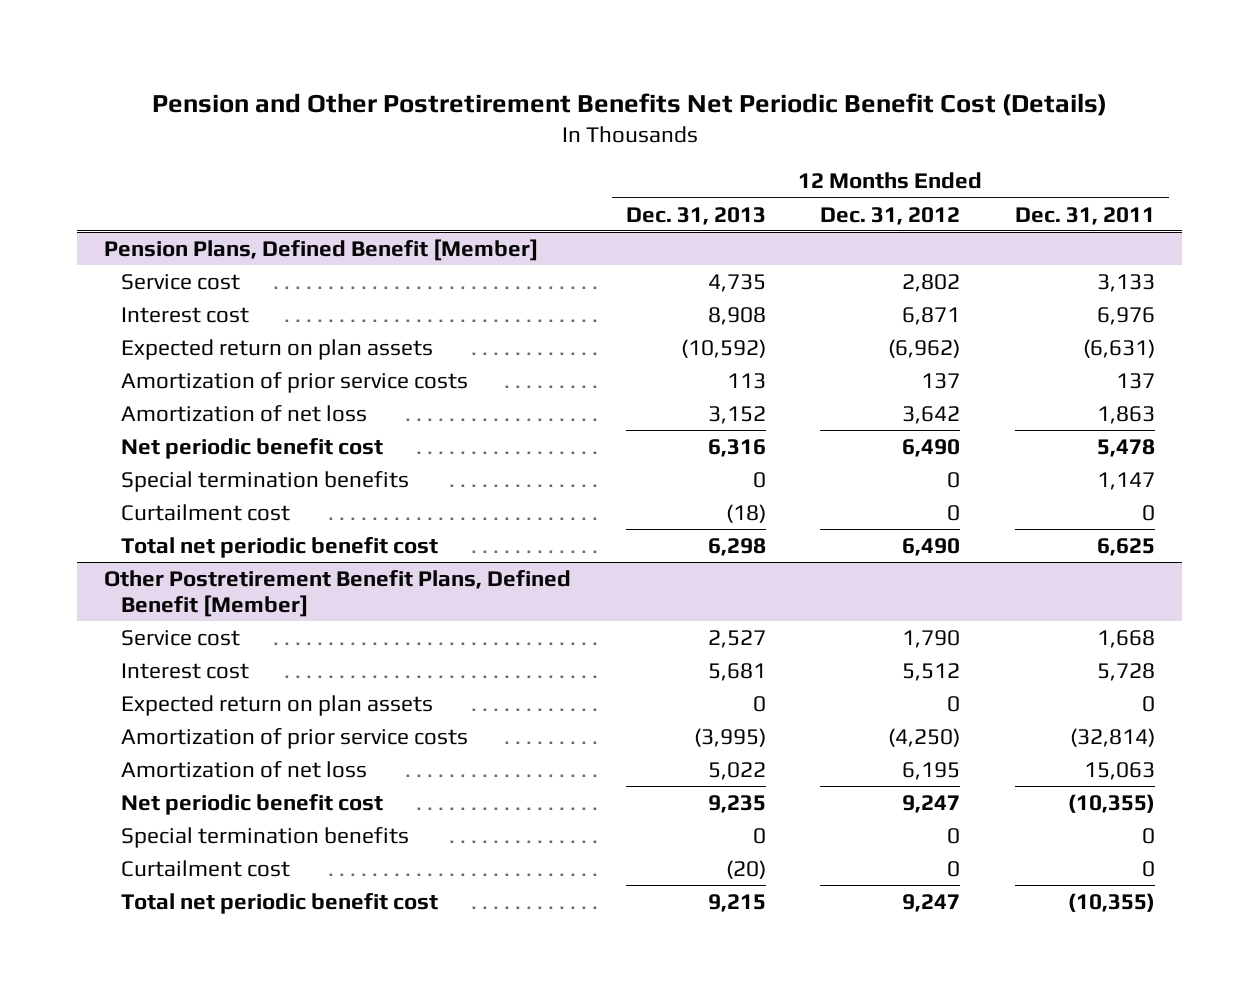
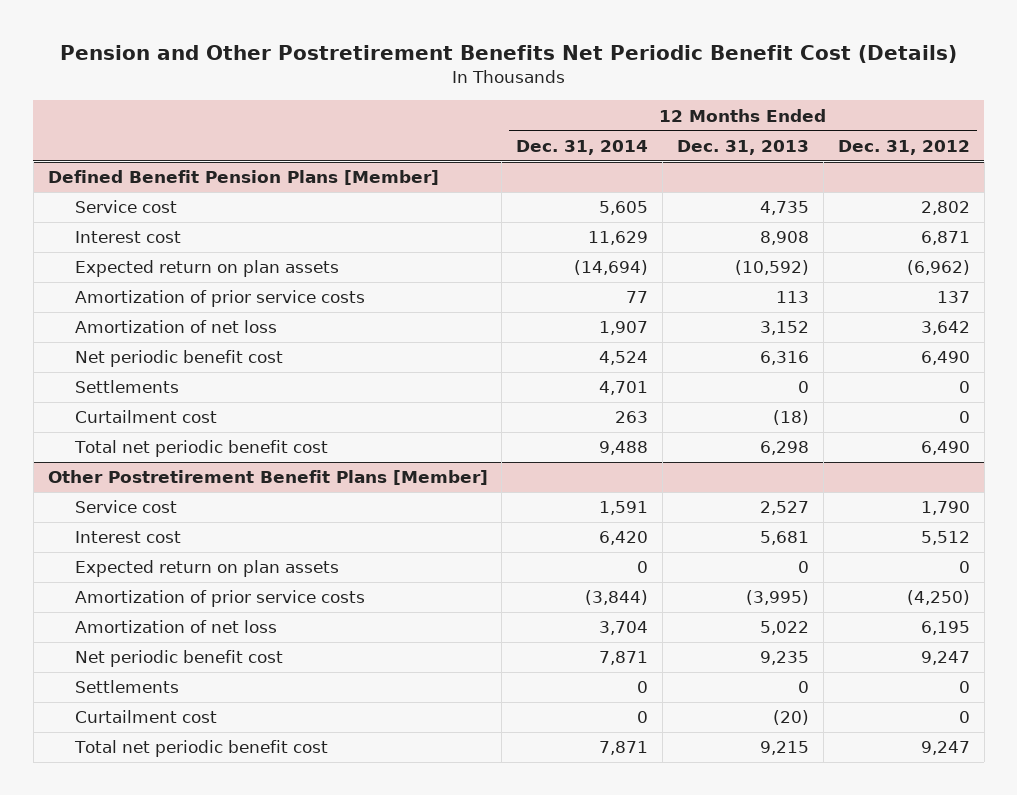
- | 12 Months Ended Dec. 31, 2013 | 12 Months Ended Dec. 31, 2012 | 12 Months Ended Dec. 31, 2011
+ | 12 Months Ended Dec. 31, 2014 | 12 Months Ended Dec. 31, 2013 | 12 Months Ended Dec. 31, 2012
- Pension Plans, Defined Benefit [Member]
+ Defined Benefit Pension Plans [Member]
- Special termination benefits | 0 | 0 | 1,147
+ Settlements | 4,701 | 0 | 0
- Other Postretirement Benefit Plans, Defined Benefit [Member]
+ Other Postretirement Benefit Plans [Member]
- Special termination benefits | 0 | 0 | 0
+ Settlements | 0 | 0 | 0

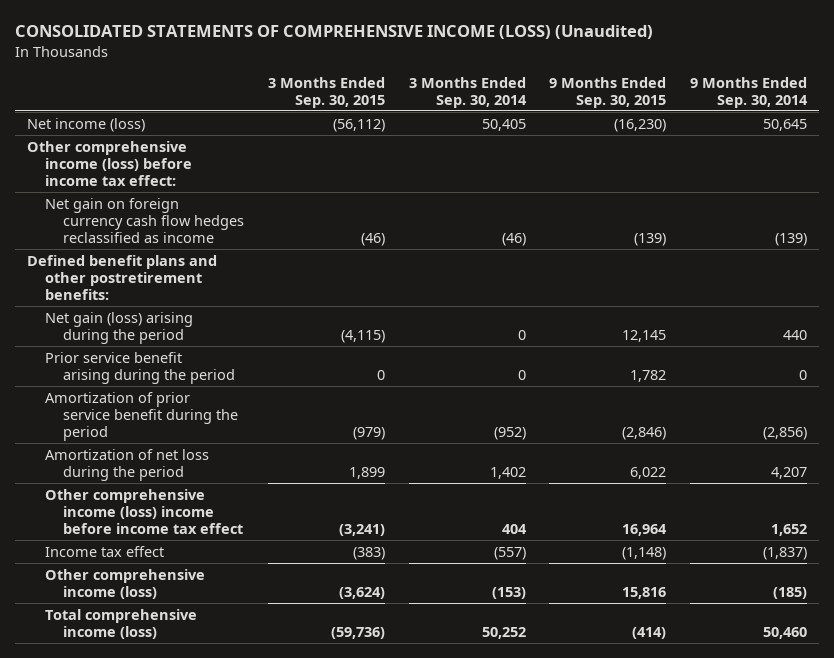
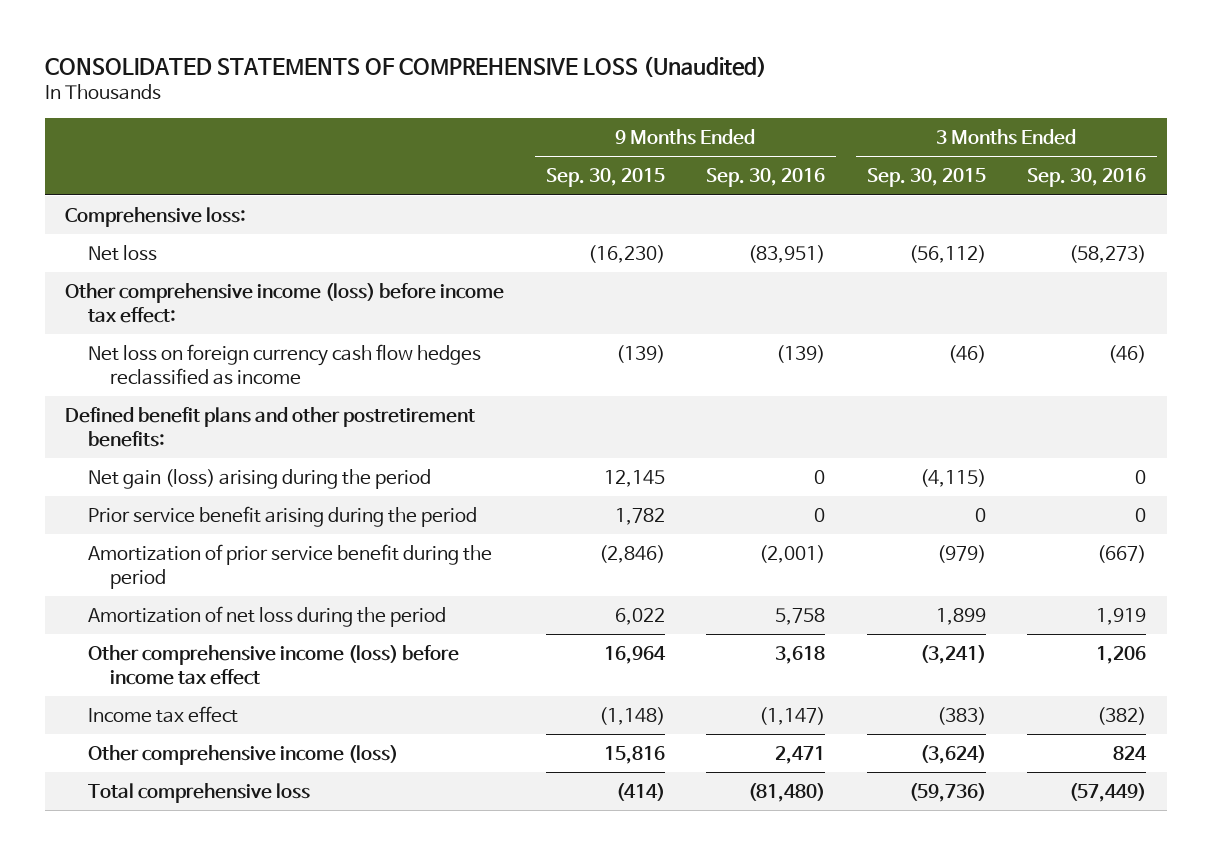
- CONSOLIDATED STATEMENTS OF COMPREHENSIVE INCOME (LOSS) (Unaudited)
+ CONSOLIDATED STATEMENTS OF COMPREHENSIVE LOSS (Unaudited)
- | 3 Months Ended Sep. 30, 2015 | 3 Months Ended Sep. 30, 2014 | 9 Months Ended Sep. 30, 2015 | 9 Months Ended Sep. 30, 2014
+ | 9 Months Ended Sep. 30, 2015 | 9 Months Ended Sep. 30, 2016 | 3 Months Ended Sep. 30, 2015 | 3 Months Ended Sep. 30, 2016
- Net income (loss) | (56,112) | 50,405 | (16,230) | 50,645
+ Comprehensive loss:
+ Net loss | (16,230) | (83,951) | (56,112) | (58,273)
- Net gain on foreign currency cash flow hedges reclassified as income | (46) | (46) | (139) | (139)
+ Net loss on foreign currency cash flow hedges reclassified as income | (139) | (139) | (46) | (46)
- Other comprehensive income (loss) income before income tax effect | (3,241) | 404 | 16,964 | 1,652
+ Other comprehensive income (loss) before income tax effect | 16,964 | 3,618 | (3,241) | 1,206
- Total comprehensive income (loss) | (59,736) | 50,252 | (414) | 50,460
+ Total comprehensive loss | (414) | (81,480) | (59,736) | (57,449)

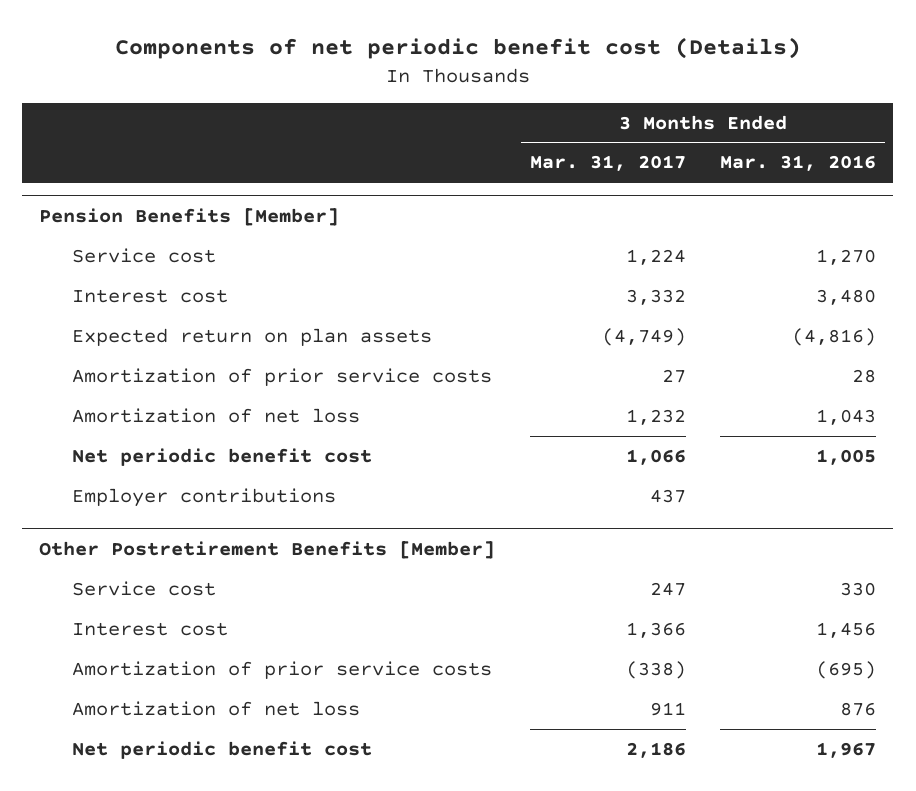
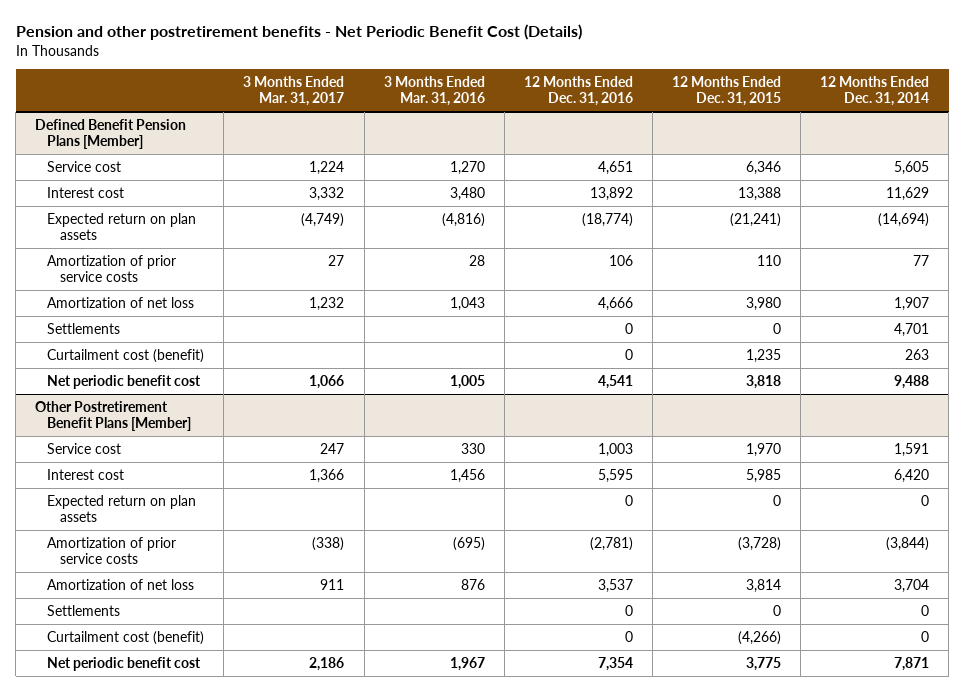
- Components of net periodic benefit cost (Details)
+ Pension and other postretirement benefits - Net Periodic Benefit Cost (Details)
- | 3 Months Ended Mar. 31, 2017 | 3 Months Ended Mar. 31, 2016
+ | 3 Months Ended Mar. 31, 2017 | 3 Months Ended Mar. 31, 2016 | 12 Months Ended Dec. 31, 2016 | 12 Months Ended Dec. 31, 2015 | 12 Months Ended Dec. 31, 2014
- Pension Benefits [Member]
+ Defined Benefit Pension Plans [Member]
+ Settlements | | | 0 | 0 | 4,701
+ Curtailment cost (benefit) | | | 0 | 1,235 | 263
- Employer contributions | 437 |
- Other Postretirement Benefits [Member]
+ Other Postretirement Benefit Plans [Member]
+ Expected return on plan assets | | | 0 | 0 | 0
+ Settlements | | | 0 | 0 | 0
+ Curtailment cost (benefit) | | | 0 | (4,266) | 0

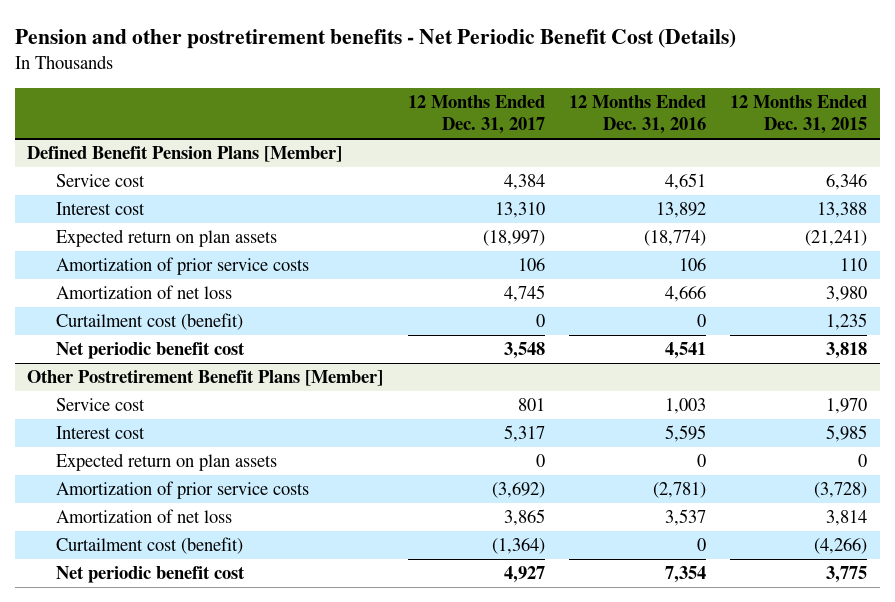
- | 3 Months Ended Mar. 31, 2017 | 3 Months Ended Mar. 31, 2016 | 12 Months Ended Dec. 31, 2016 | 12 Months Ended Dec. 31, 2015 | 12 Months Ended Dec. 31, 2014
+ | 12 Months Ended Dec. 31, 2017 | 12 Months Ended Dec. 31, 2016 | 12 Months Ended Dec. 31, 2015
@ Defined Benefit Pension Plans [Member]
- Settlements | | | 0 | 0 | 4,701
@ Other Postretirement Benefit Plans [Member]
- Settlements | | | 0 | 0 | 0

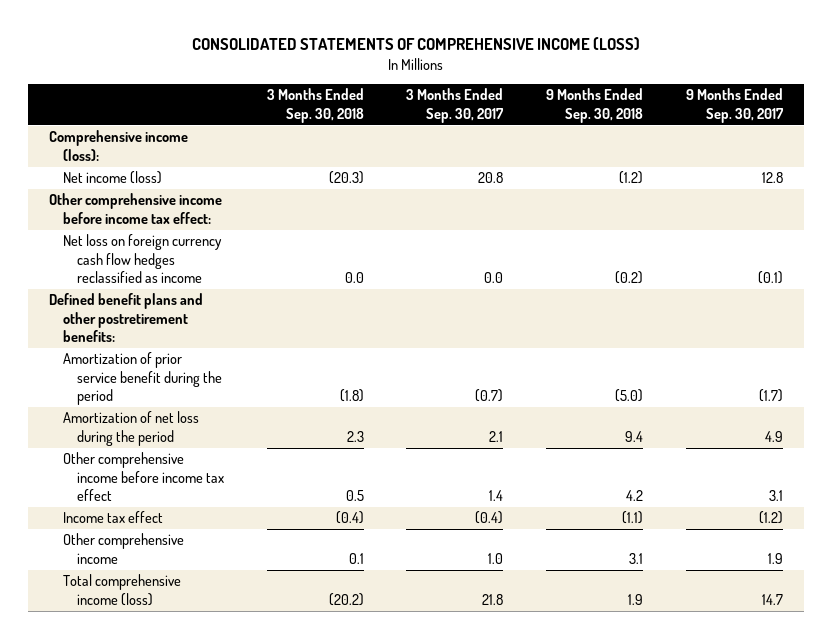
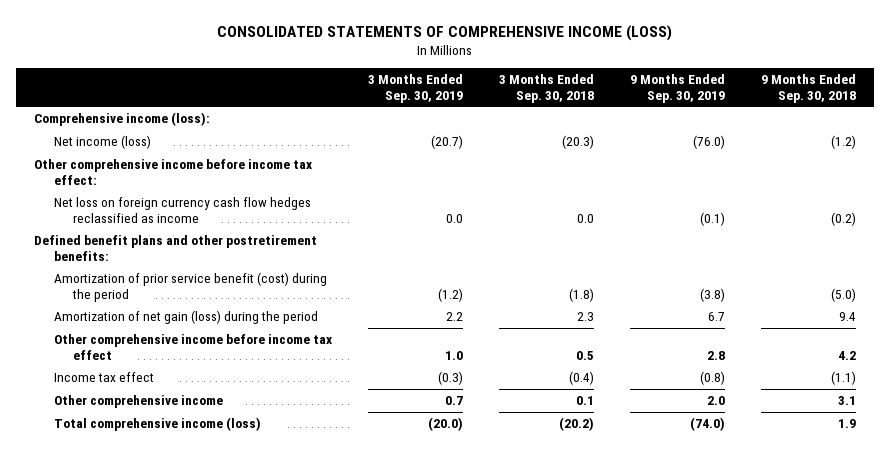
- | 3 Months Ended Sep. 30, 2018 | 3 Months Ended Sep. 30, 2017 | 9 Months Ended Sep. 30, 2018 | 9 Months Ended Sep. 30, 2017
+ | 3 Months Ended Sep. 30, 2019 | 3 Months Ended Sep. 30, 2018 | 9 Months Ended Sep. 30, 2019 | 9 Months Ended Sep. 30, 2018
- Amortization of prior service benefit during the period | (1.8) | (0.7) | (5.0) | (1.7)
- Amortization of net loss during the period | 2.3 | 2.1 | 9.4 | 4.9
+ Amortization of prior service benefit (cost) during the period | (1.2) | (1.8) | (3.8) | (5.0)
+ Amortization of net gain (loss) during the period | 2.2 | 2.3 | 6.7 | 9.4

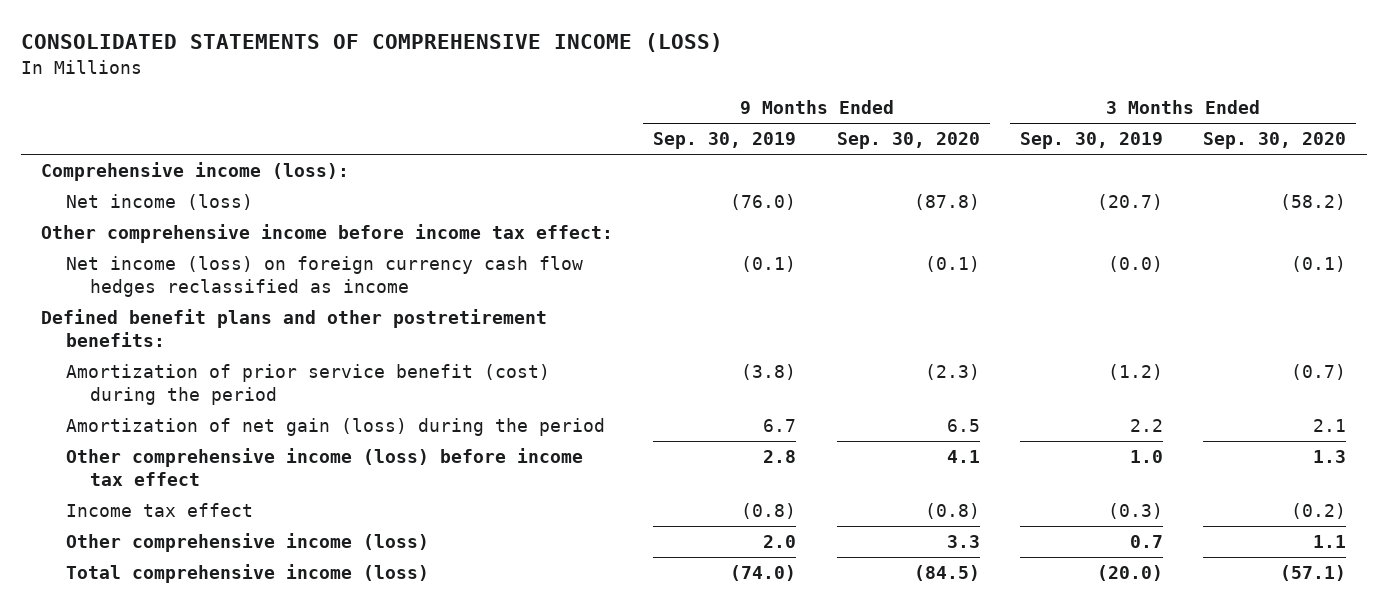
- | 3 Months Ended Sep. 30, 2019 | 3 Months Ended Sep. 30, 2018 | 9 Months Ended Sep. 30, 2019 | 9 Months Ended Sep. 30, 2018
+ | 9 Months Ended Sep. 30, 2019 | 9 Months Ended Sep. 30, 2020 | 3 Months Ended Sep. 30, 2019 | 3 Months Ended Sep. 30, 2020
- Net loss on foreign currency cash flow hedges reclassified as income | 0.0 | 0.0 | (0.1) | (0.2)
+ Net income (loss) on foreign currency cash flow hedges reclassified as income | (0.1) | (0.1) | (0.0) | (0.1)
- Other comprehensive income before income tax effect | 1.0 | 0.5 | 2.8 | 4.2
+ Other comprehensive income (loss) before income tax effect | 2.8 | 4.1 | 1.0 | 1.3
- Other comprehensive income | 0.7 | 0.1 | 2.0 | 3.1
+ Other comprehensive income (loss) | 2.0 | 3.3 | 0.7 | 1.1

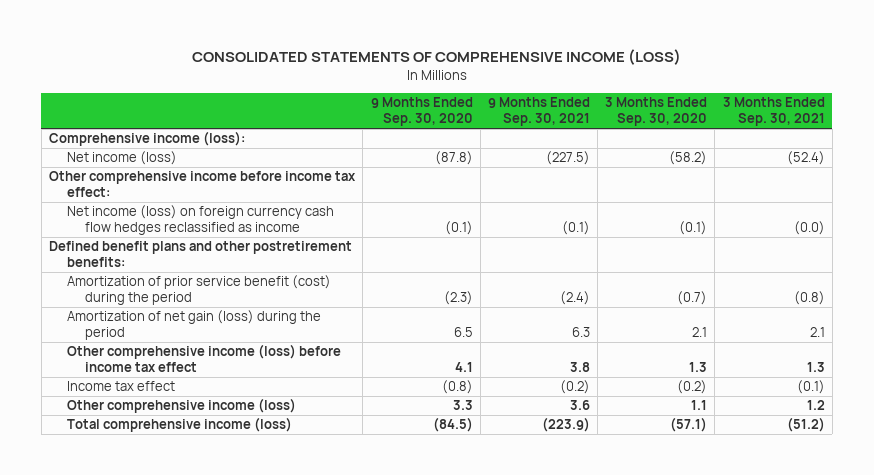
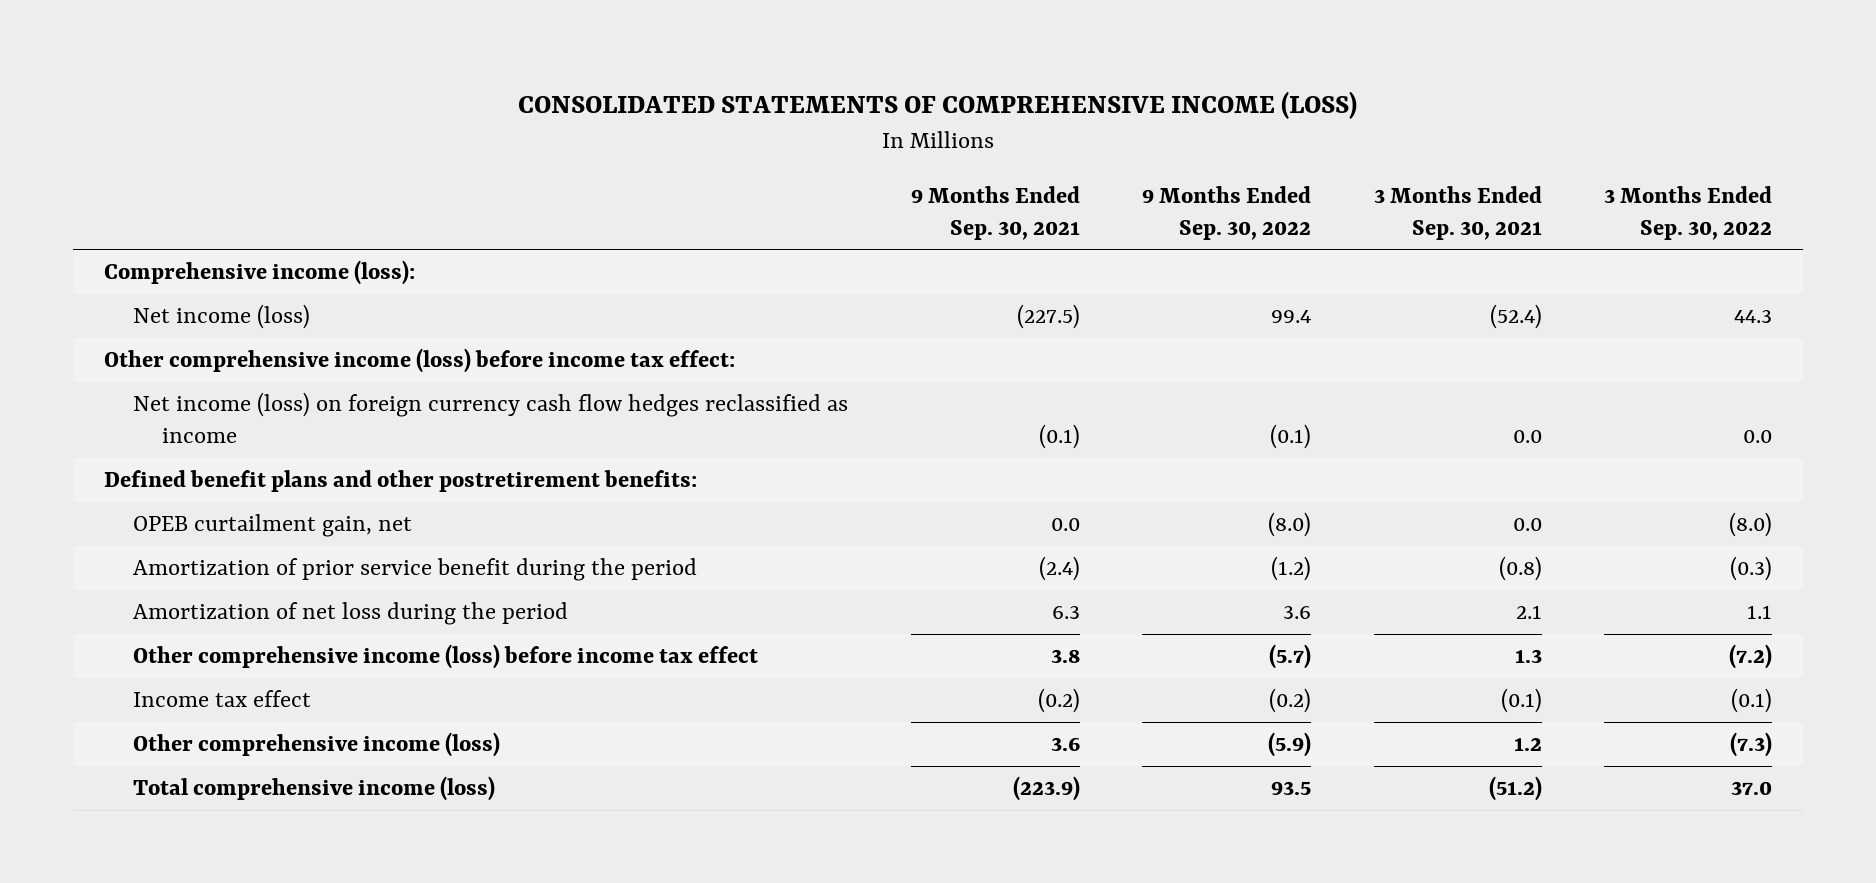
- | 9 Months Ended Sep. 30, 2020 | 9 Months Ended Sep. 30, 2021 | 3 Months Ended Sep. 30, 2020 | 3 Months Ended Sep. 30, 2021
+ | 9 Months Ended Sep. 30, 2021 | 9 Months Ended Sep. 30, 2022 | 3 Months Ended Sep. 30, 2021 | 3 Months Ended Sep. 30, 2022
- Other comprehensive income before income tax effect:
- Net income (loss) on foreign currency cash flow hedges reclassified as income | (0.1) | (0.1) | (0.1) | (0.0)
+ Other comprehensive income (loss) before income tax effect:
+ Net income (loss) on foreign currency cash flow hedges reclassified as income | (0.1) | (0.1) | 0.0 | 0.0
- Amortization of prior service benefit (cost) during the period | (2.3) | (2.4) | (0.7) | (0.8)
- Amortization of net gain (loss) during the period | 6.5 | 6.3 | 2.1 | 2.1
+ OPEB curtailment gain, net | 0.0 | (8.0) | 0.0 | (8.0)
+ Amortization of prior service benefit during the period | (2.4) | (1.2) | (0.8) | (0.3)
+ Amortization of net loss during the period | 6.3 | 3.6 | 2.1 | 1.1

